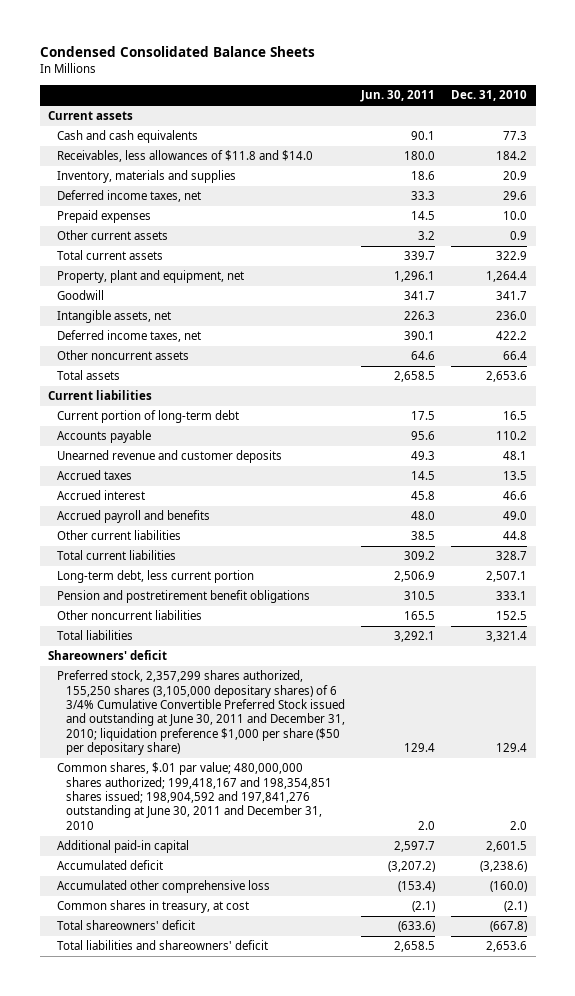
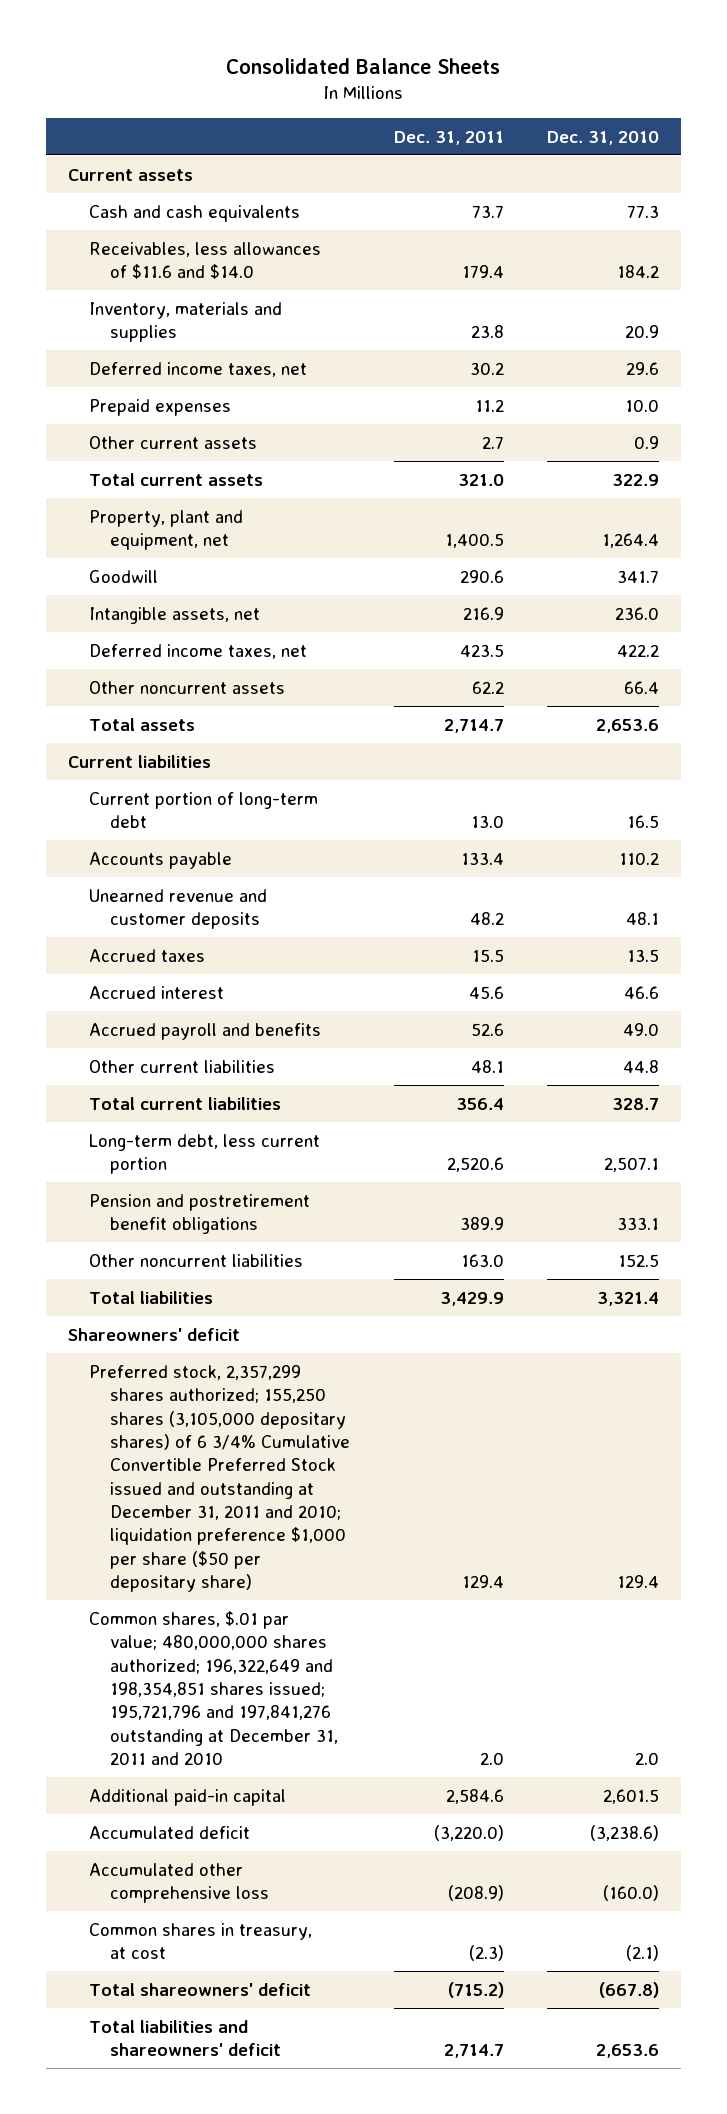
- Condensed Consolidated Balance Sheets
+ Consolidated Balance Sheets
- | Jun. 30, 2011 | Dec. 31, 2010
+ | Dec. 31, 2011 | Dec. 31, 2010
- Receivables, less allowances of $11.8 and $14.0 | 180.0 | 184.2
+ Receivables, less allowances of $11.6 and $14.0 | 179.4 | 184.2
- Preferred stock, 2,357,299 shares authorized, 155,250 shares (3,105,000 depositary shares) of 6 3/4% Cumulative Convertible Preferred Stock issued and outstanding at June 30, 2011 and December 31, 2010; liquidation preference $1,000 per share ($50 per depositary share) | 129.4 | 129.4
- Common shares, $.01 par value; 480,000,000 shares authorized; 199,418,167 and 198,354,851 shares issued; 198,904,592 and 197,841,276 outstanding at June 30, 2011 and December 31, 2010 | 2.0 | 2.0
+ Preferred stock, 2,357,299 shares authorized; 155,250 shares (3,105,000 depositary shares) of 6 3/4% Cumulative Convertible Preferred Stock issued and outstanding at December 31, 2011 and 2010; liquidation preference $1,000 per share ($50 per depositary share) | 129.4 | 129.4
+ Common shares, $.01 par value; 480,000,000 shares authorized; 196,322,649 and 198,354,851 shares issued; 195,721,796 and 197,841,276 outstanding at December 31, 2011 and 2010 | 2.0 | 2.0

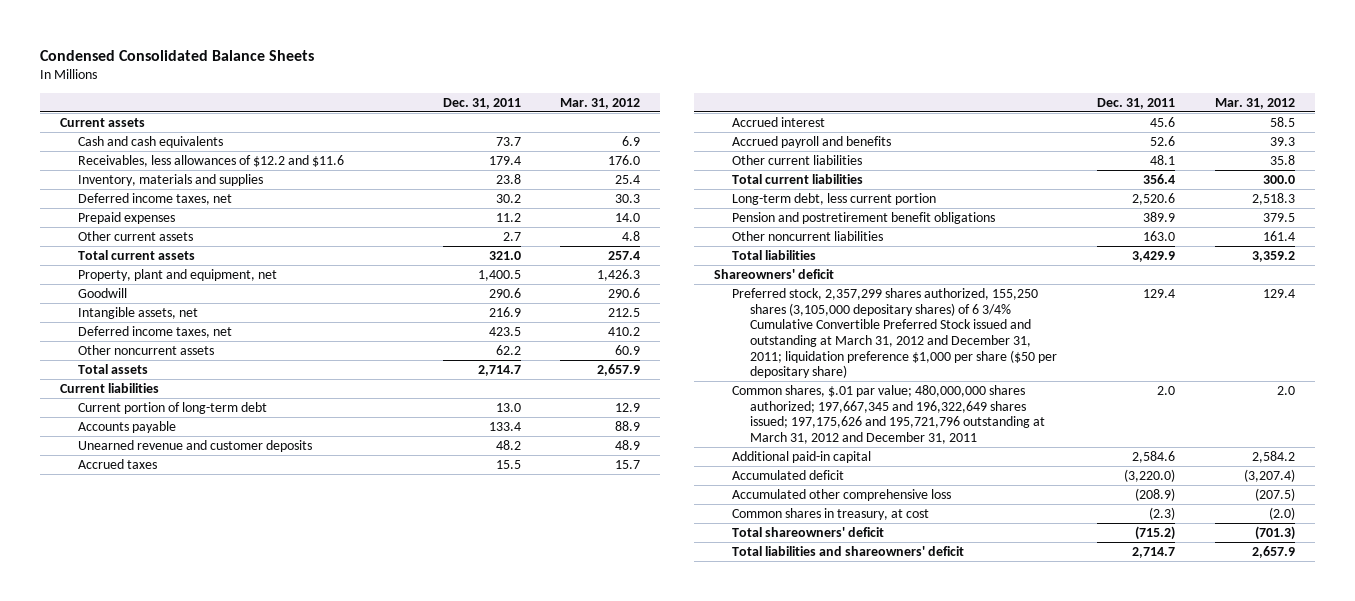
- Consolidated Balance Sheets
+ Condensed Consolidated Balance Sheets
- | Dec. 31, 2011 | Dec. 31, 2010
+ | Dec. 31, 2011 | Mar. 31, 2012
- Receivables, less allowances of $11.6 and $14.0 | 179.4 | 184.2
+ Receivables, less allowances of $12.2 and $11.6 | 179.4 | 176.0
- Preferred stock, 2,357,299 shares authorized; 155,250 shares (3,105,000 depositary shares) of 6 3/4% Cumulative Convertible Preferred Stock issued and outstanding at December 31, 2011 and 2010; liquidation preference $1,000 per share ($50 per depositary share) | 129.4 | 129.4
- Common shares, $.01 par value; 480,000,000 shares authorized; 196,322,649 and 198,354,851 shares issued; 195,721,796 and 197,841,276 outstanding at December 31, 2011 and 2010 | 2.0 | 2.0
+ Preferred stock, 2,357,299 shares authorized, 155,250 shares (3,105,000 depositary shares) of 6 3/4% Cumulative Convertible Preferred Stock issued and outstanding at March 31, 2012 and December 31, 2011; liquidation preference $1,000 per share ($50 per depositary share) | 129.4 | 129.4
+ Common shares, $.01 par value; 480,000,000 shares authorized; 197,667,345 and 196,322,649 shares issued; 197,175,626 and 195,721,796 outstanding at March 31, 2012 and December 31, 2011 | 2.0 | 2.0

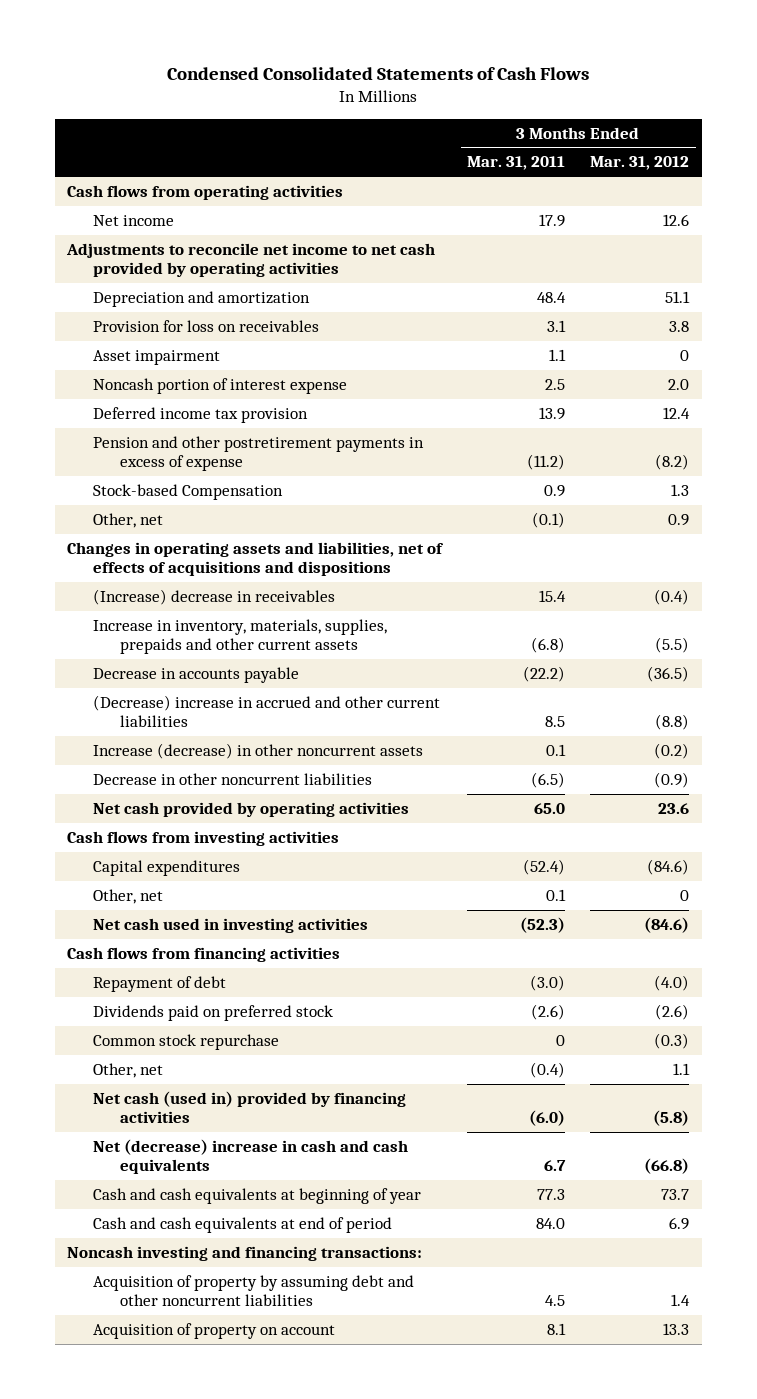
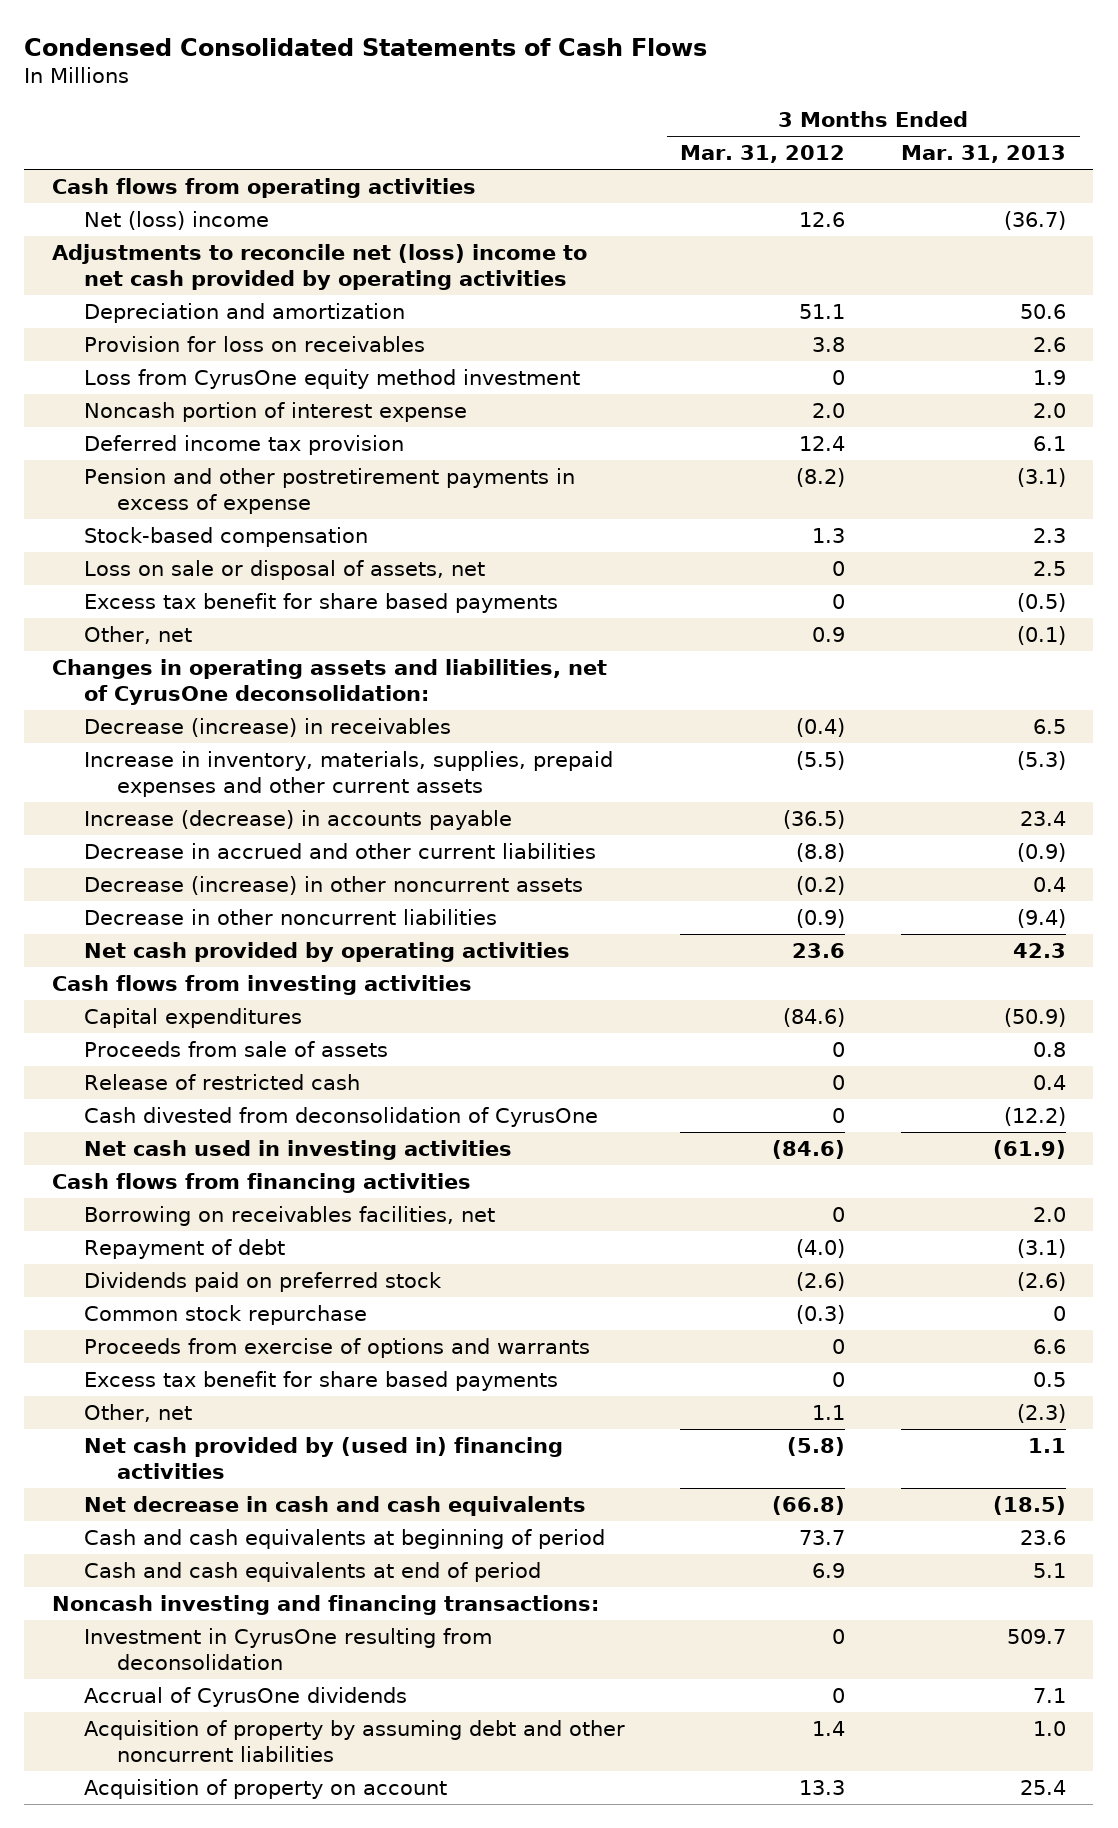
- | 3 Months Ended Mar. 31, 2011 | 3 Months Ended Mar. 31, 2012
+ | 3 Months Ended Mar. 31, 2012 | 3 Months Ended Mar. 31, 2013
- Net income | 17.9 | 12.6
- Adjustments to reconcile net income to net cash provided by operating activities
+ Net (loss) income | 12.6 | (36.7)
+ Adjustments to reconcile net (loss) income to net cash provided by operating activities
- Asset impairment | 1.1 | 0
+ Loss from CyrusOne equity method investment | 0 | 1.9
- Stock-based Compensation | 0.9 | 1.3
+ Stock-based compensation | 1.3 | 2.3
+ Loss on sale or disposal of assets, net | 0 | 2.5
+ Excess tax benefit for share based payments | 0 | (0.5)
- Changes in operating assets and liabilities, net of effects of acquisitions and dispositions
- (Increase) decrease in receivables | 15.4 | (0.4)
- Increase in inventory, materials, supplies, prepaids and other current assets | (6.8) | (5.5)
- Decrease in accounts payable | (22.2) | (36.5)
- (Decrease) increase in accrued and other current liabilities | 8.5 | (8.8)
- Increase (decrease) in other noncurrent assets | 0.1 | (0.2)
+ Changes in operating assets and liabilities, net of CyrusOne deconsolidation:
+ Decrease (increase) in receivables | (0.4) | 6.5
+ Increase in inventory, materials, supplies, prepaid expenses and other current assets | (5.5) | (5.3)
+ Increase (decrease) in accounts payable | (36.5) | 23.4
+ Decrease in accrued and other current liabilities | (8.8) | (0.9)
+ Decrease (increase) in other noncurrent assets | (0.2) | 0.4
- Other, net | 0.1 | 0
+ Proceeds from sale of assets | 0 | 0.8
+ Release of restricted cash | 0 | 0.4
+ Cash divested from deconsolidation of CyrusOne | 0 | (12.2)
+ Borrowing on receivables facilities, net | 0 | 2.0
+ Proceeds from exercise of options and warrants | 0 | 6.6
+ Excess tax benefit for share based payments | 0 | 0.5
- Net cash (used in) provided by financing activities | (6.0) | (5.8)
- Net (decrease) increase in cash and cash equivalents | 6.7 | (66.8)
- Cash and cash equivalents at beginning of year | 77.3 | 73.7
+ Net cash provided by (used in) financing activities | (5.8) | 1.1
+ Net decrease in cash and cash equivalents | (66.8) | (18.5)
+ Cash and cash equivalents at beginning of period | 73.7 | 23.6
+ Investment in CyrusOne resulting from deconsolidation | 0 | 509.7
+ Accrual of CyrusOne dividends | 0 | 7.1

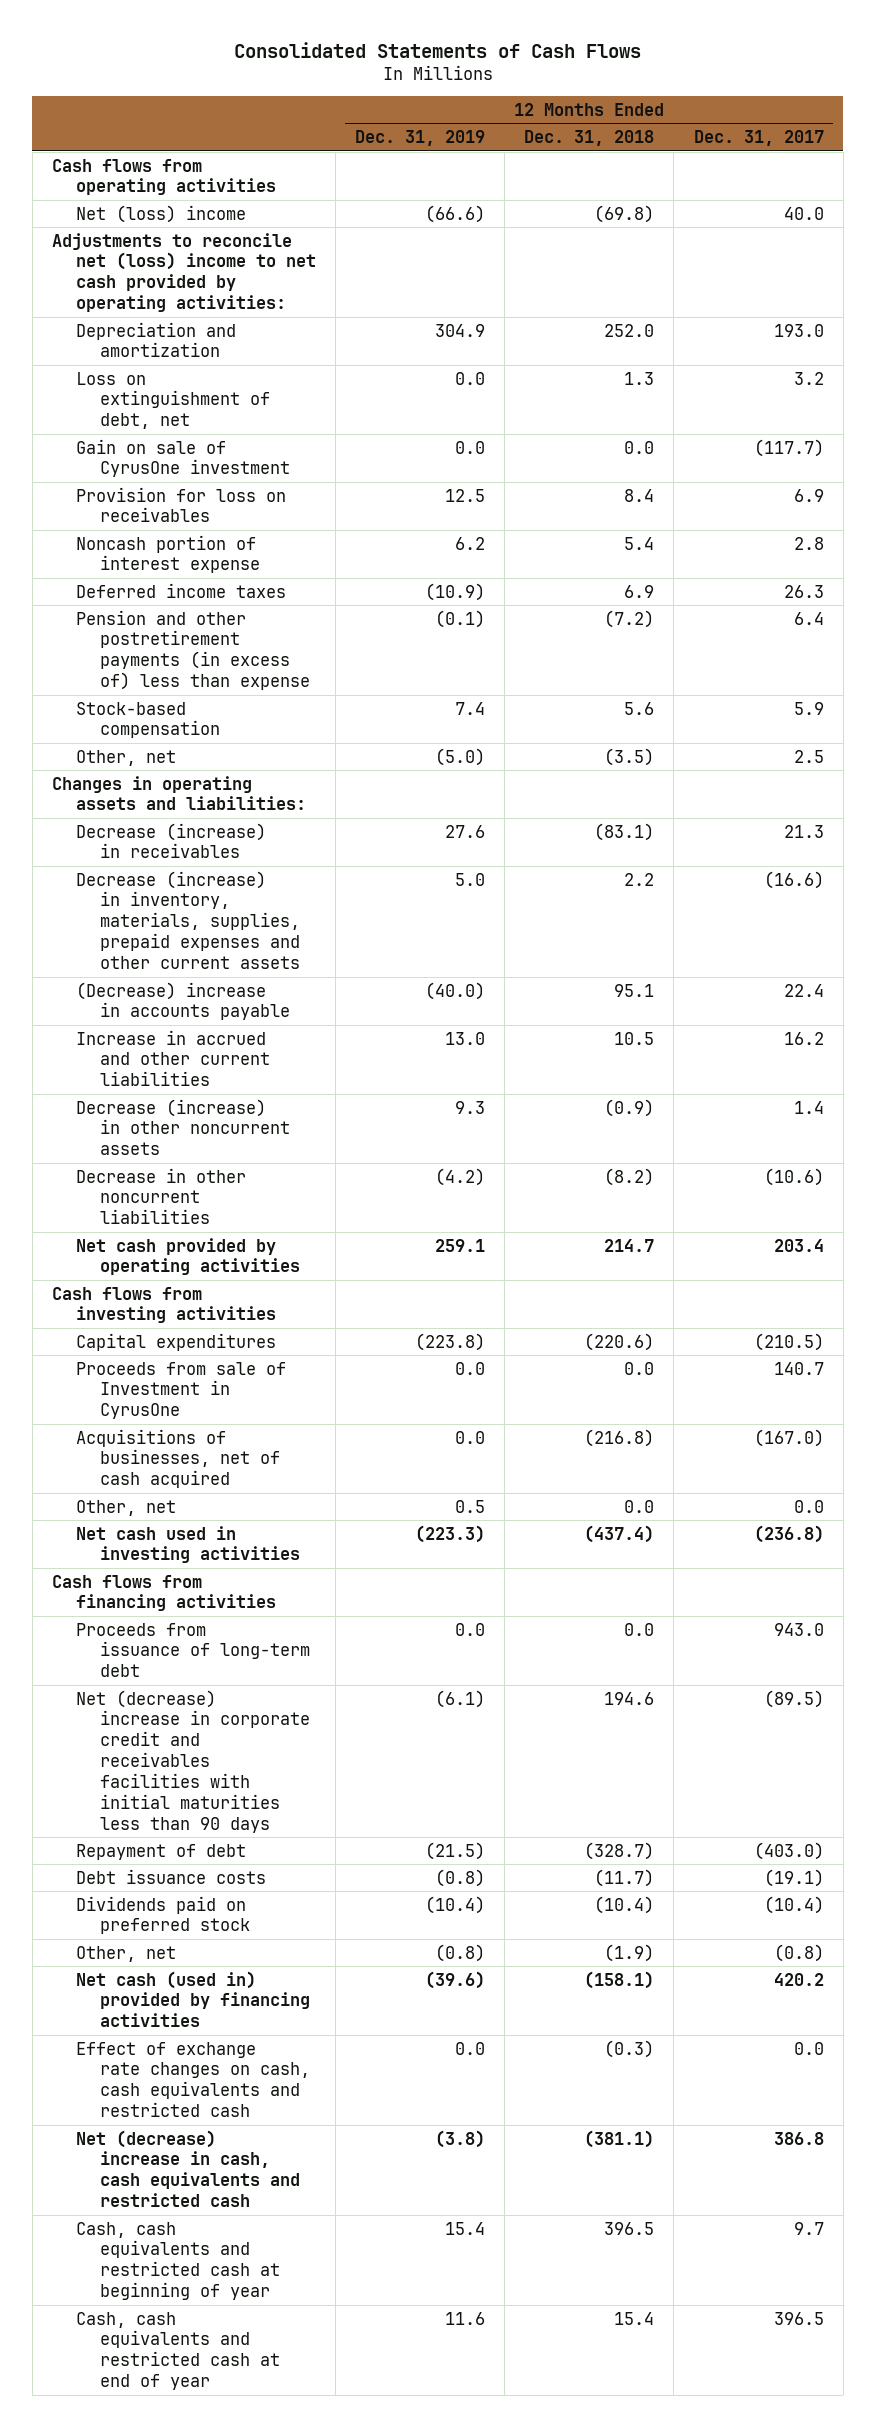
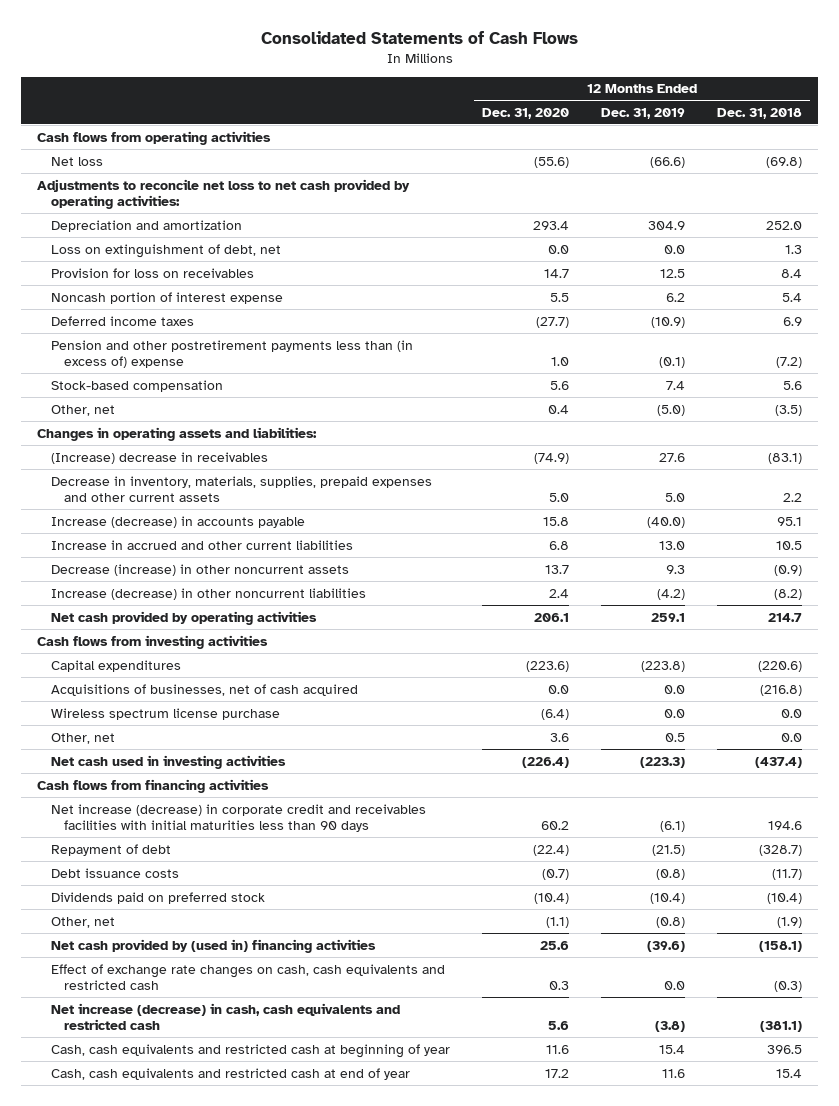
- | 12 Months Ended Dec. 31, 2019 | 12 Months Ended Dec. 31, 2018 | 12 Months Ended Dec. 31, 2017
+ | 12 Months Ended Dec. 31, 2020 | 12 Months Ended Dec. 31, 2019 | 12 Months Ended Dec. 31, 2018
- Net (loss) income | (66.6) | (69.8) | 40.0
- Adjustments to reconcile net (loss) income to net cash provided by operating activities:
+ Net loss | (55.6) | (66.6) | (69.8)
+ Adjustments to reconcile net loss to net cash provided by operating activities:
- Gain on sale of CyrusOne investment | 0.0 | 0.0 | (117.7)
- Pension and other postretirement payments (in excess of) less than expense | (0.1) | (7.2) | 6.4
+ Pension and other postretirement payments less than (in excess of) expense | 1.0 | (0.1) | (7.2)
- Decrease (increase) in receivables | 27.6 | (83.1) | 21.3
- Decrease (increase) in inventory, materials, supplies, prepaid expenses and other current assets | 5.0 | 2.2 | (16.6)
- (Decrease) increase in accounts payable | (40.0) | 95.1 | 22.4
+ (Increase) decrease in receivables | (74.9) | 27.6 | (83.1)
+ Decrease in inventory, materials, supplies, prepaid expenses and other current assets | 5.0 | 5.0 | 2.2
+ Increase (decrease) in accounts payable | 15.8 | (40.0) | 95.1
- Decrease in other noncurrent liabilities | (4.2) | (8.2) | (10.6)
+ Increase (decrease) in other noncurrent liabilities | 2.4 | (4.2) | (8.2)
- Proceeds from sale of Investment in CyrusOne | 0.0 | 0.0 | 140.7
+ Wireless spectrum license purchase | (6.4) | 0.0 | 0.0
- Proceeds from issuance of long-term debt | 0.0 | 0.0 | 943.0
- Net (decrease) increase in corporate credit and receivables facilities with initial maturities less than 90 days | (6.1) | 194.6 | (89.5)
+ Net increase (decrease) in corporate credit and receivables facilities with initial maturities less than 90 days | 60.2 | (6.1) | 194.6
- Net cash (used in) provided by financing activities | (39.6) | (158.1) | 420.2
+ Net cash provided by (used in) financing activities | 25.6 | (39.6) | (158.1)
- Net (decrease) increase in cash, cash equivalents and restricted cash | (3.8) | (381.1) | 386.8
+ Net increase (decrease) in cash, cash equivalents and restricted cash | 5.6 | (3.8) | (381.1)

